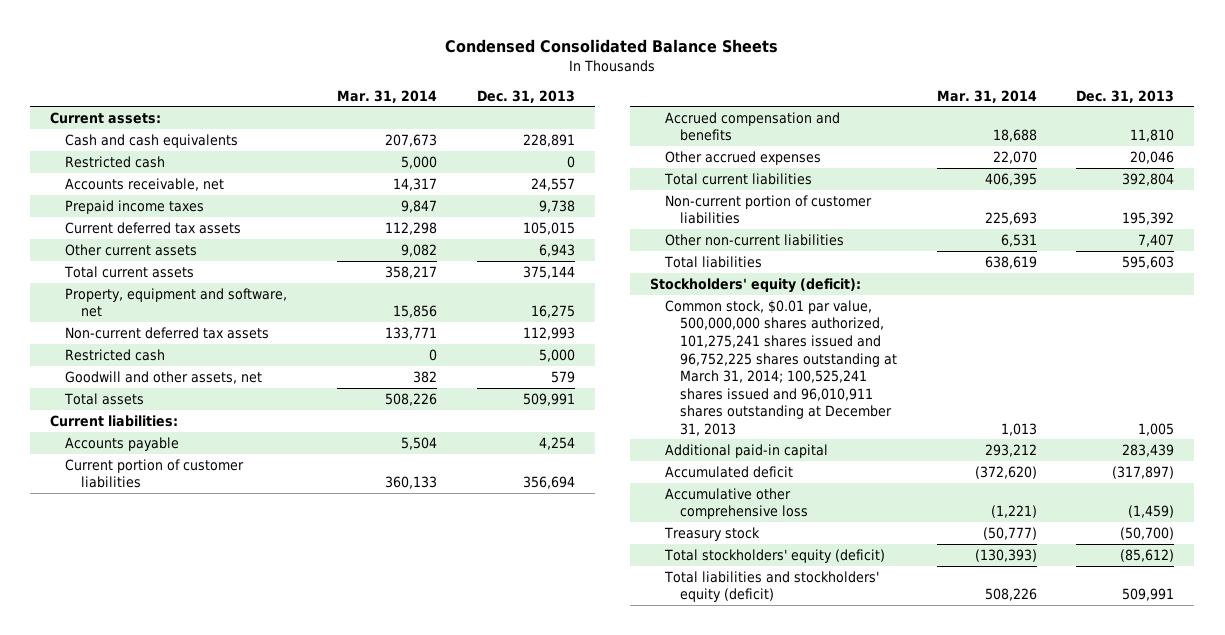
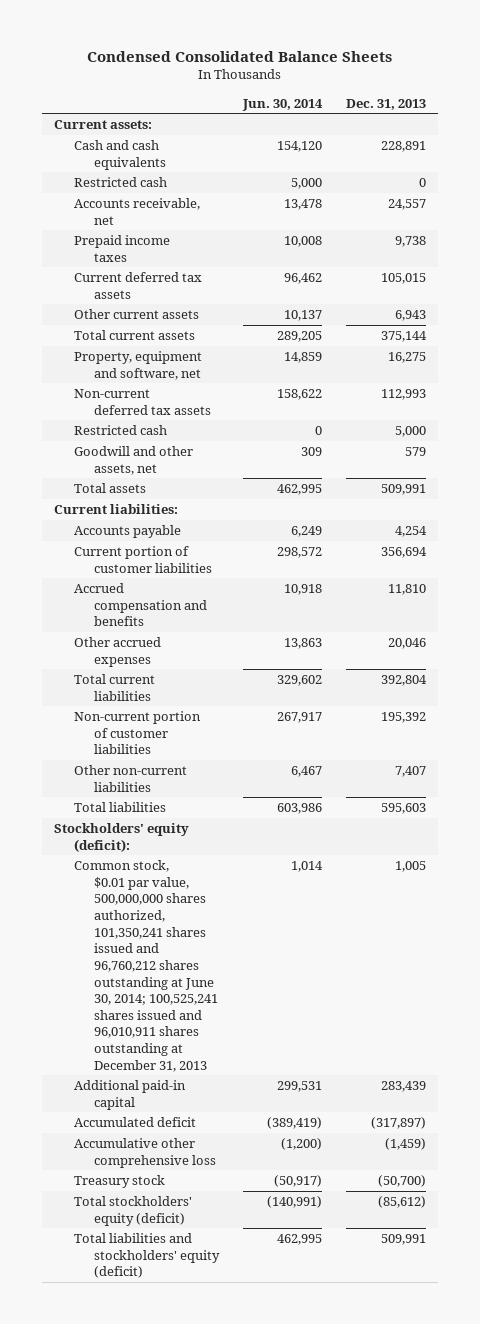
- | Mar. 31, 2014 | Dec. 31, 2013
+ | Jun. 30, 2014 | Dec. 31, 2013
- Common stock, $0.01 par value, 500,000,000 shares authorized, 101,275,241 shares issued and 96,752,225 shares outstanding at March 31, 2014; 100,525,241 shares issued and 96,010,911 shares outstanding at December 31, 2013 | 1,013 | 1,005
+ Common stock, $0.01 par value, 500,000,000 shares authorized, 101,350,241 shares issued and 96,760,212 shares outstanding at June 30, 2014; 100,525,241 shares issued and 96,010,911 shares outstanding at December 31, 2013 | 1,014 | 1,005

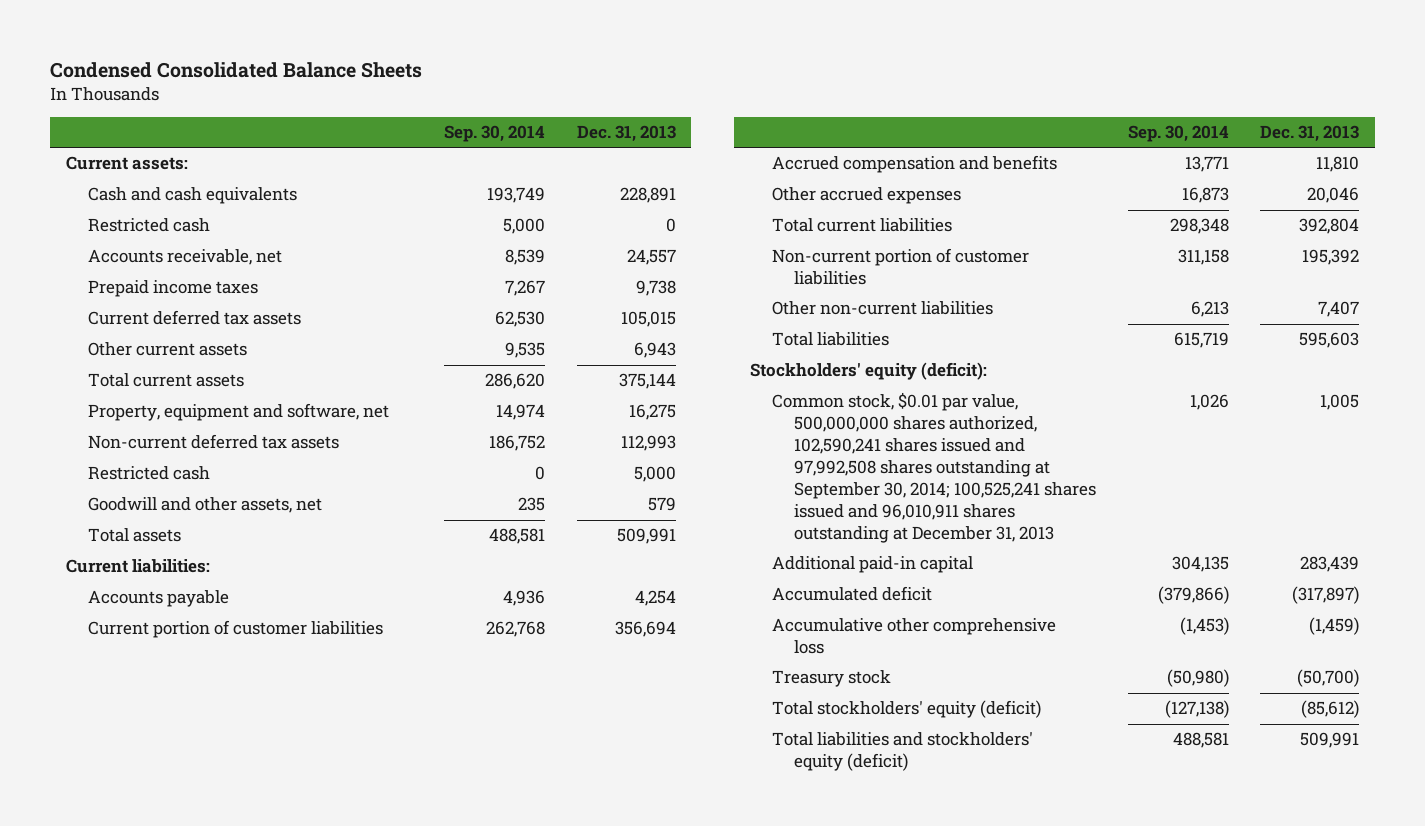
- | Jun. 30, 2014 | Dec. 31, 2013
+ | Sep. 30, 2014 | Dec. 31, 2013
- Common stock, $0.01 par value, 500,000,000 shares authorized, 101,350,241 shares issued and 96,760,212 shares outstanding at June 30, 2014; 100,525,241 shares issued and 96,010,911 shares outstanding at December 31, 2013 | 1,014 | 1,005
+ Common stock, $0.01 par value, 500,000,000 shares authorized, 102,590,241 shares issued and 97,992,508 shares outstanding at September 30, 2014; 100,525,241 shares issued and 96,010,911 shares outstanding at December 31, 2013 | 1,026 | 1,005

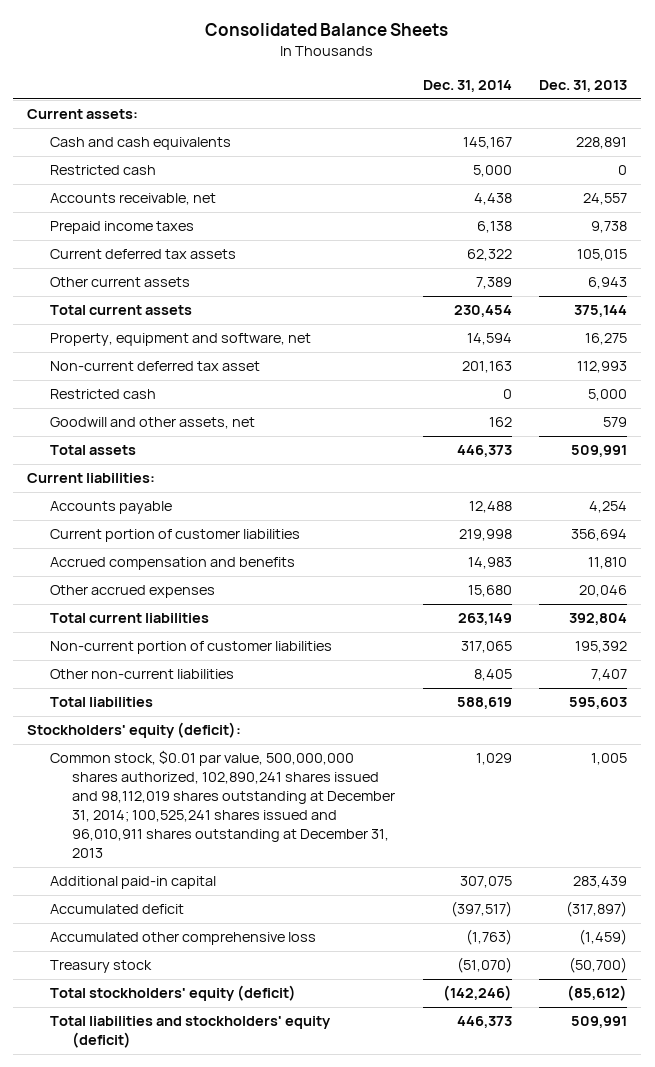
- Condensed Consolidated Balance Sheets
+ Consolidated Balance Sheets
- | Sep. 30, 2014 | Dec. 31, 2013
+ | Dec. 31, 2014 | Dec. 31, 2013
- Non-current deferred tax assets | 186,752 | 112,993
+ Non-current deferred tax asset | 201,163 | 112,993
- Common stock, $0.01 par value, 500,000,000 shares authorized, 102,590,241 shares issued and 97,992,508 shares outstanding at September 30, 2014; 100,525,241 shares issued and 96,010,911 shares outstanding at December 31, 2013 | 1,026 | 1,005
+ Common stock, $0.01 par value, 500,000,000 shares authorized, 102,890,241 shares issued and 98,112,019 shares outstanding at December 31, 2014; 100,525,241 shares issued and 96,010,911 shares outstanding at December 31, 2013 | 1,029 | 1,005
- Accumulative other comprehensive loss | (1,453) | (1,459)
+ Accumulated other comprehensive loss | (1,763) | (1,459)

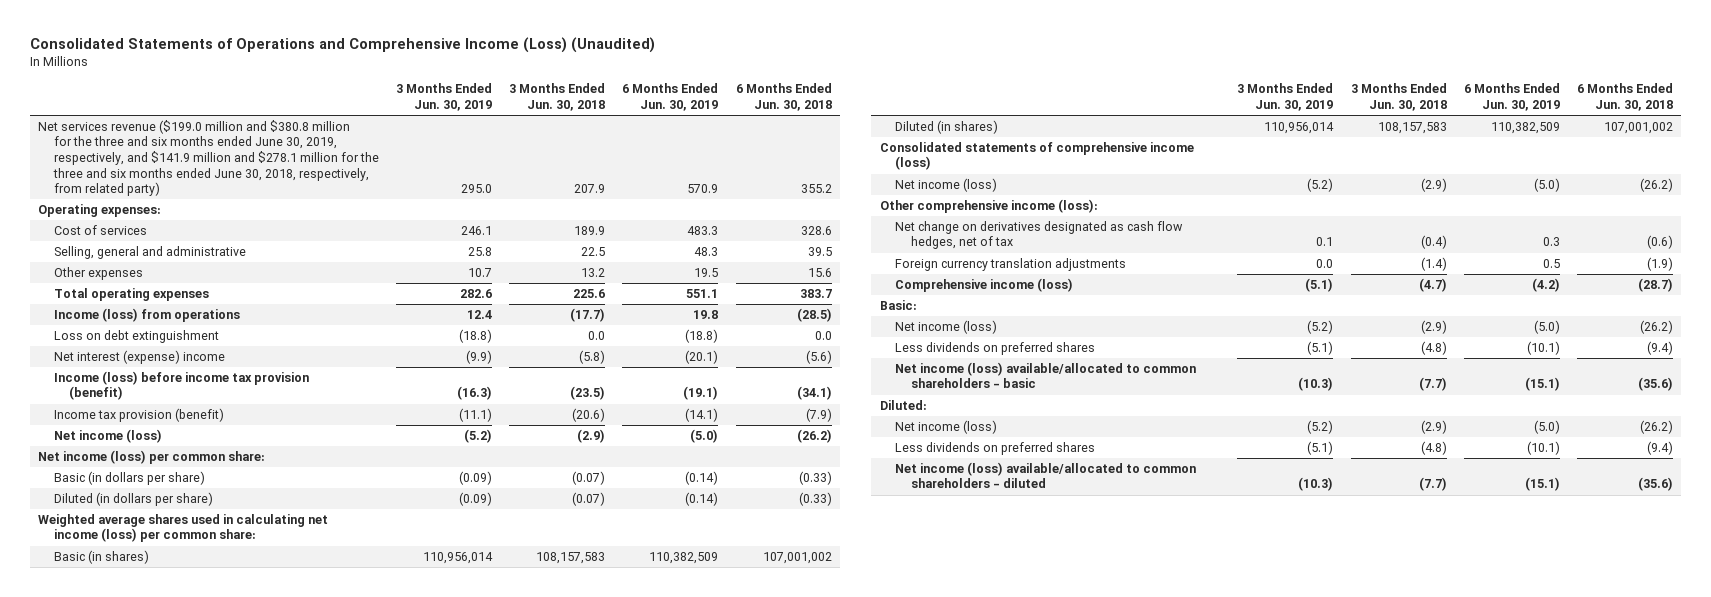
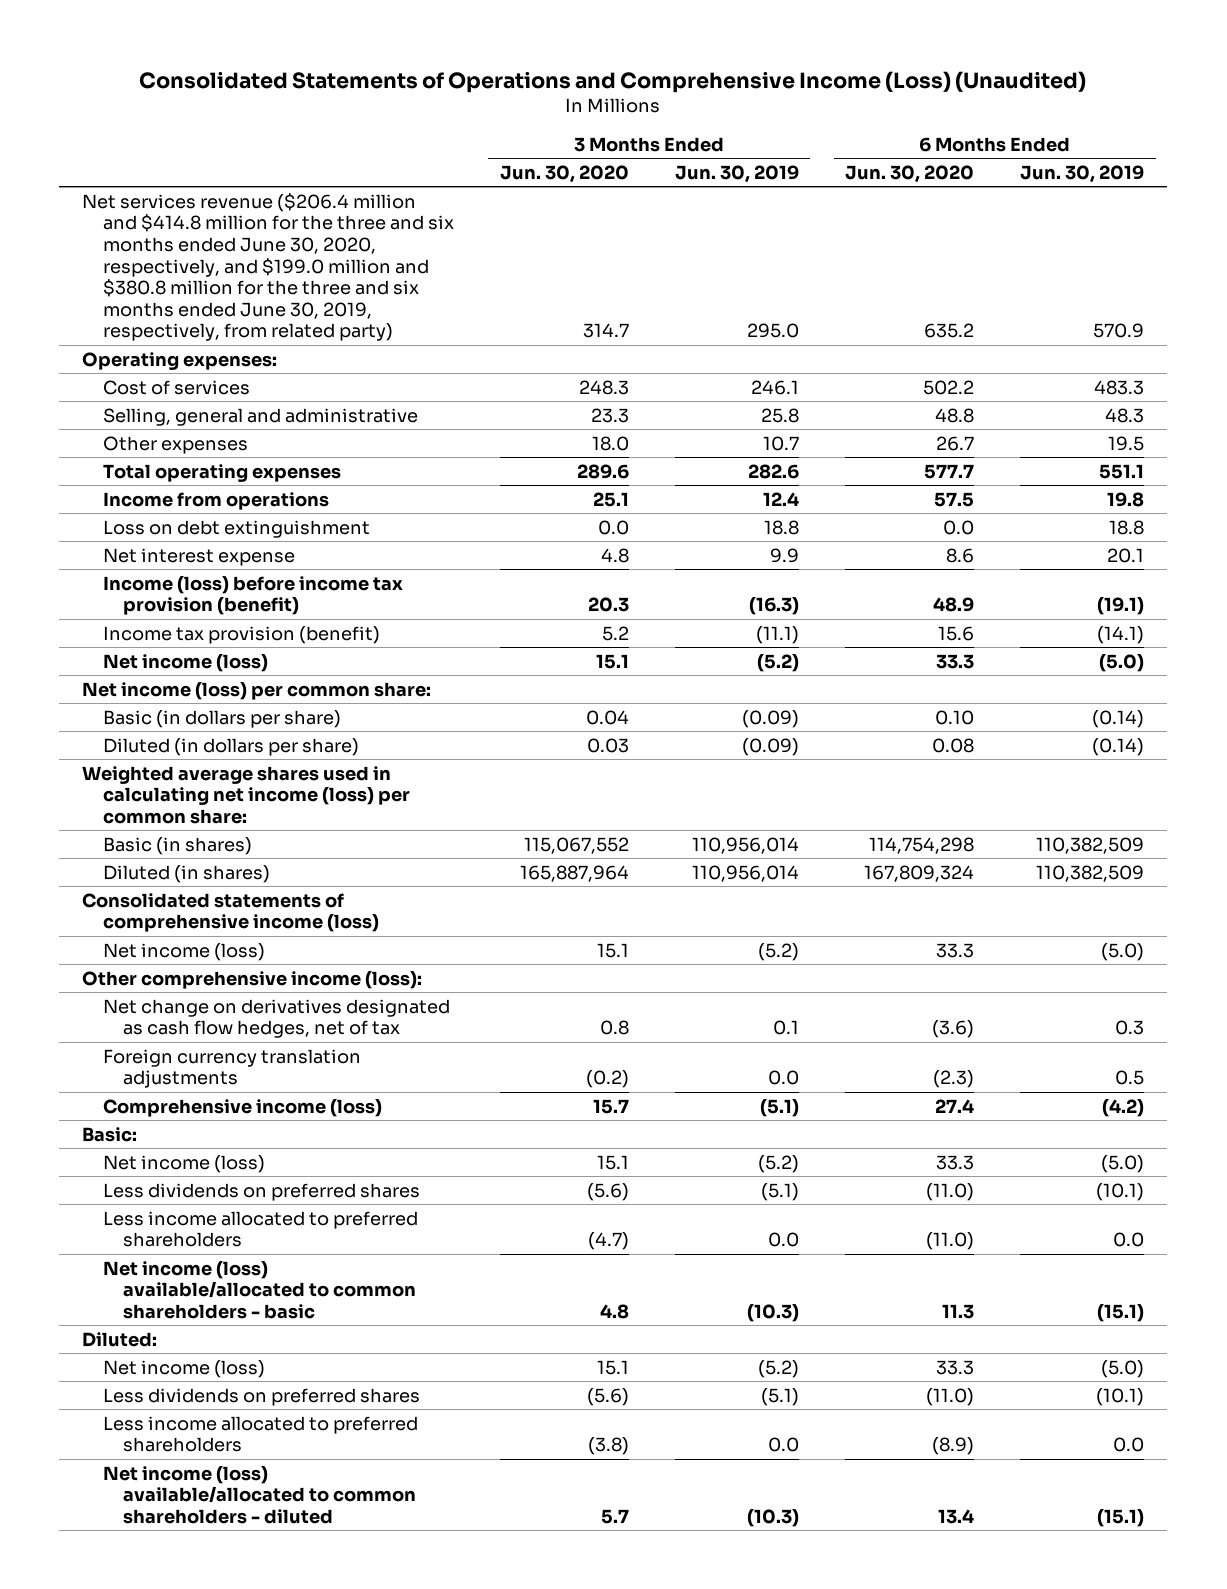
- | 3 Months Ended Jun. 30, 2019 | 3 Months Ended Jun. 30, 2018 | 6 Months Ended Jun. 30, 2019 | 6 Months Ended Jun. 30, 2018
+ | 3 Months Ended Jun. 30, 2020 | 3 Months Ended Jun. 30, 2019 | 6 Months Ended Jun. 30, 2020 | 6 Months Ended Jun. 30, 2019
- Net services revenue ($199.0 million and $380.8 million for the three and six months ended June 30, 2019, respectively, and $141.9 million and $278.1 million for the three and six months ended June 30, 2018, respectively, from related party) | 295.0 | 207.9 | 570.9 | 355.2
+ Net services revenue ($206.4 million and $414.8 million for the three and six months ended June 30, 2020, respectively, and $199.0 million and $380.8 million for the three and six months ended June 30, 2019, respectively, from related party) | 314.7 | 295.0 | 635.2 | 570.9
- Income (loss) from operations | 12.4 | (17.7) | 19.8 | (28.5)
- Loss on debt extinguishment | (18.8) | 0.0 | (18.8) | 0.0
- Net interest (expense) income | (9.9) | (5.8) | (20.1) | (5.6)
+ Income from operations | 25.1 | 12.4 | 57.5 | 19.8
+ Loss on debt extinguishment | 0.0 | 18.8 | 0.0 | 18.8
+ Net interest expense | 4.8 | 9.9 | 8.6 | 20.1
+ Less income allocated to preferred shareholders | (4.7) | 0.0 | (11.0) | 0.0
+ Less income allocated to preferred shareholders | (3.8) | 0.0 | (8.9) | 0.0

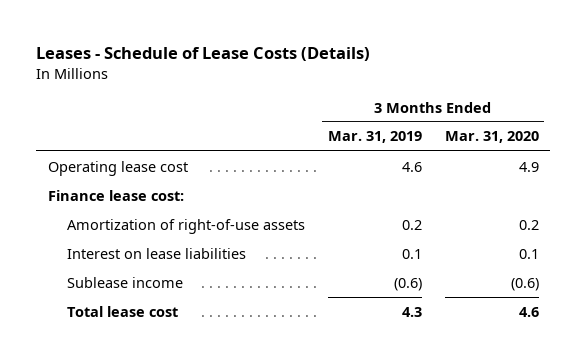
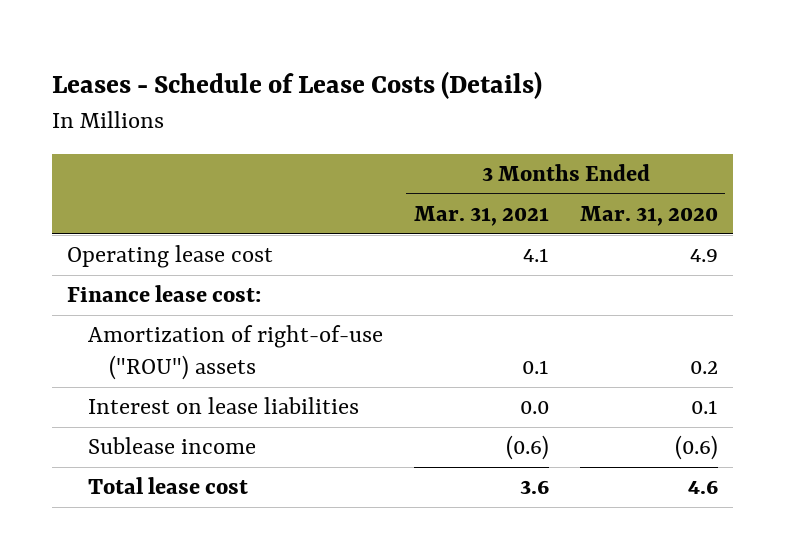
- | 3 Months Ended Mar. 31, 2019 | 3 Months Ended Mar. 31, 2020
+ | 3 Months Ended Mar. 31, 2021 | 3 Months Ended Mar. 31, 2020
- Amortization of right-of-use assets | 0.2 | 0.2
+ Amortization of right-of-use ("ROU") assets | 0.1 | 0.2

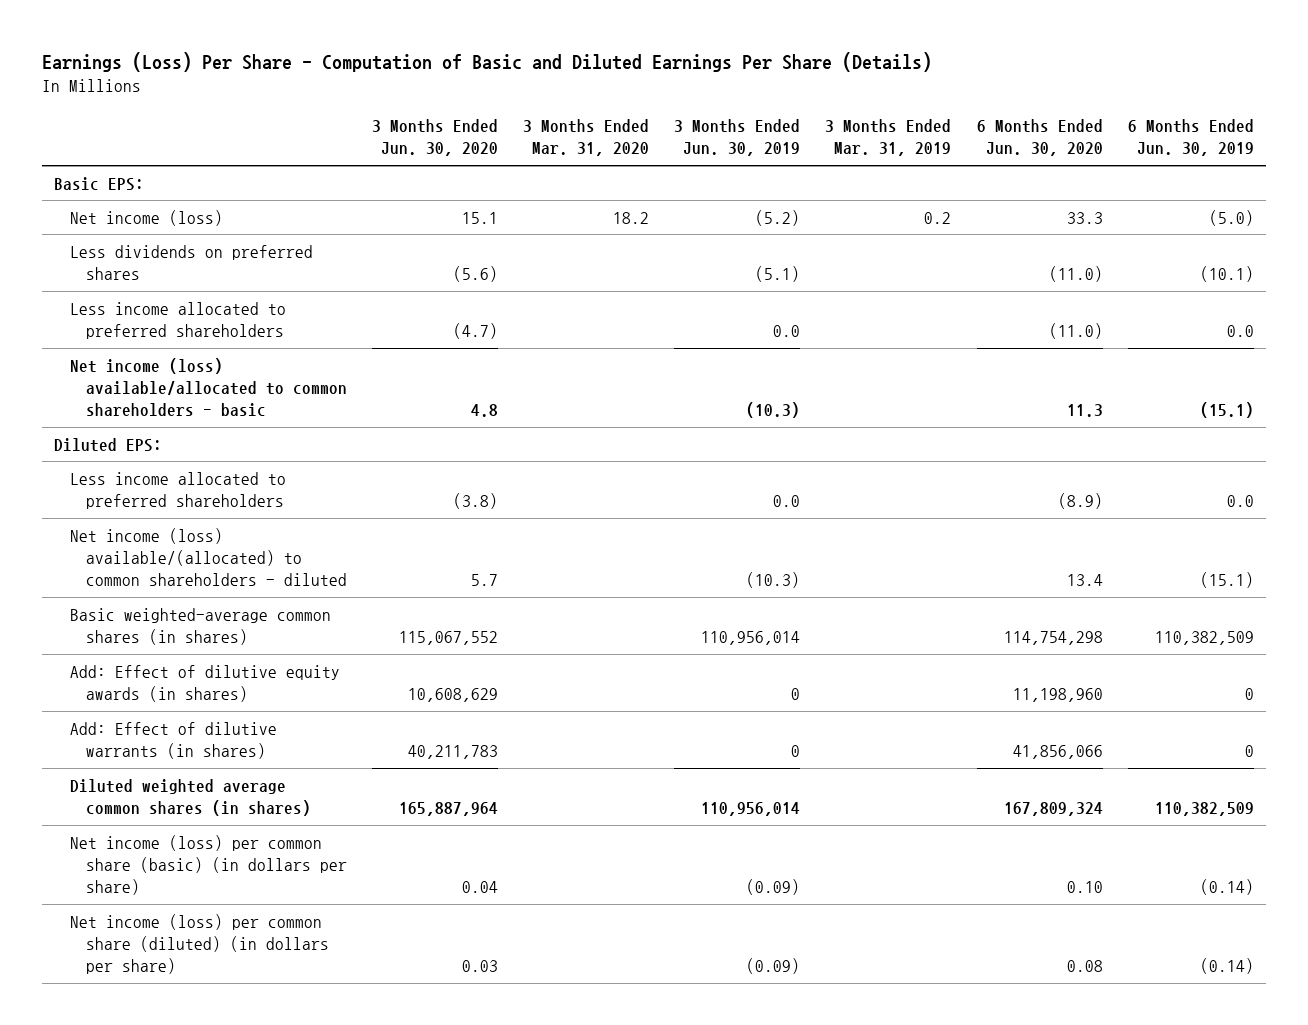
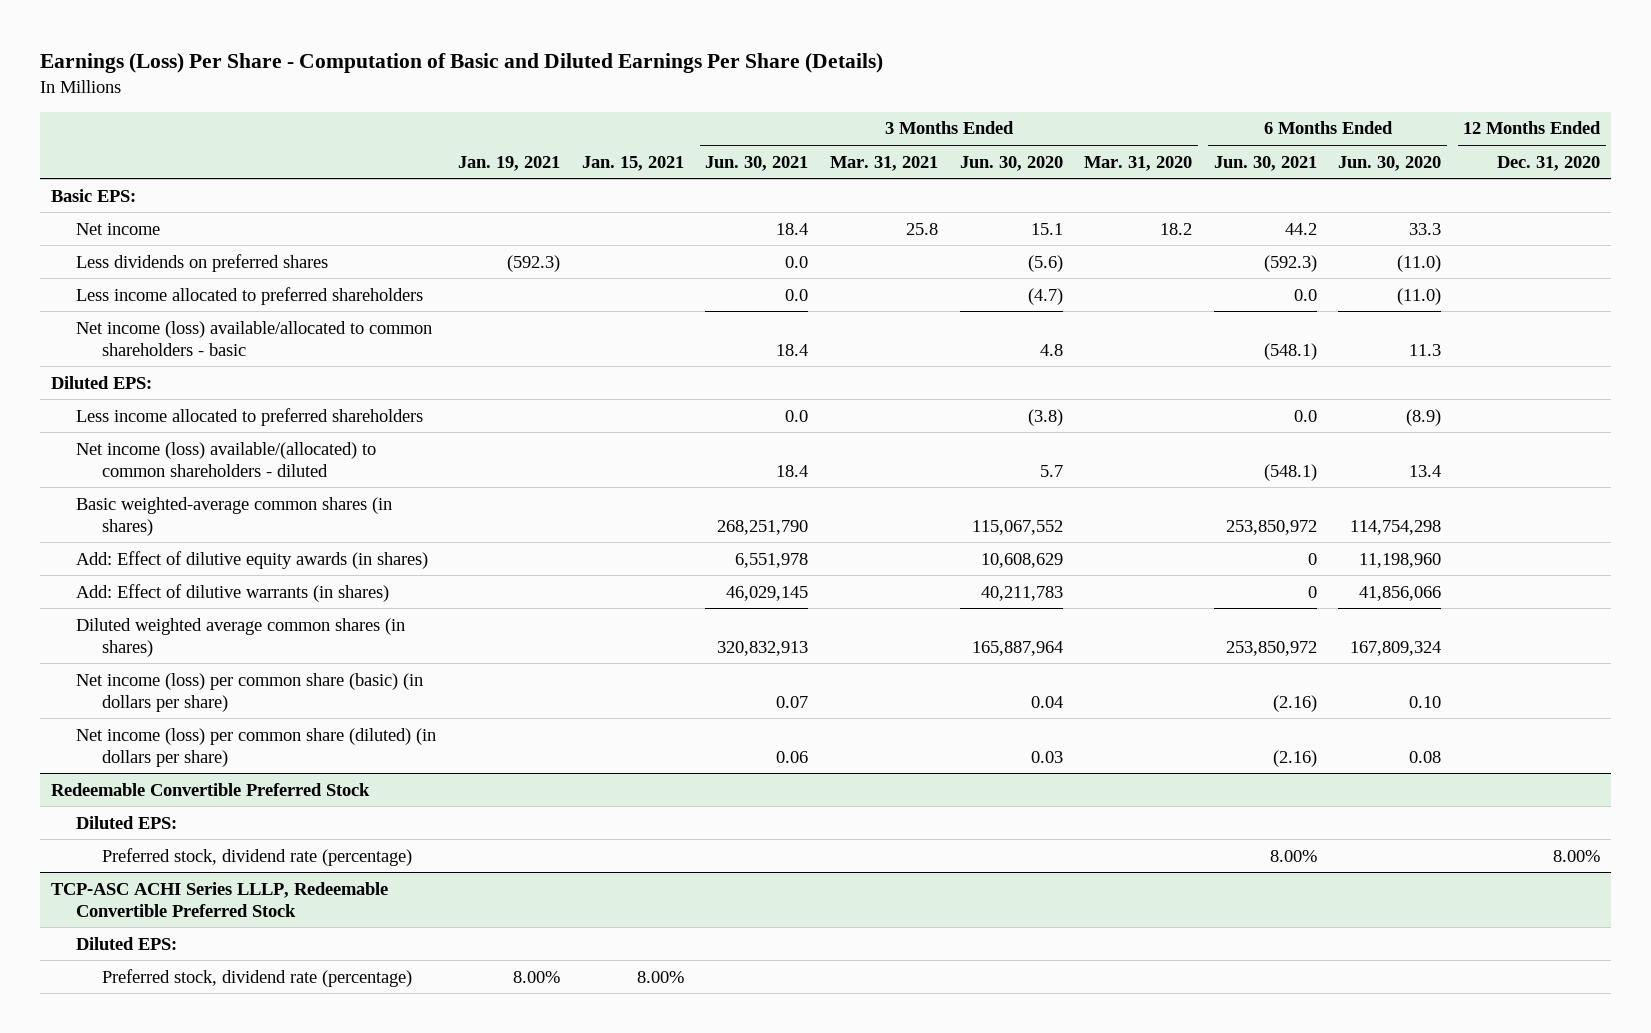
- | 3 Months Ended Jun. 30, 2020 | 3 Months Ended Mar. 31, 2020 | 3 Months Ended Jun. 30, 2019 | 3 Months Ended Mar. 31, 2019 | 6 Months Ended Jun. 30, 2020 | 6 Months Ended Jun. 30, 2019
+ | Jan. 19, 2021 | Jan. 15, 2021 | 3 Months Ended Jun. 30, 2021 | 3 Months Ended Mar. 31, 2021 | 3 Months Ended Jun. 30, 2020 | 3 Months Ended Mar. 31, 2020 | 6 Months Ended Jun. 30, 2021 | 6 Months Ended Jun. 30, 2020 | 12 Months Ended Dec. 31, 2020
- Net income (loss) | 15.1 | 18.2 | (5.2) | 0.2 | 33.3 | (5.0)
+ Net income | | | 18.4 | 25.8 | 15.1 | 18.2 | 44.2 | 33.3 |
+ Redeemable Convertible Preferred Stock
+ Diluted EPS:
+ Preferred stock, dividend rate (percentage) | | | | | | | 8.00% | | 8.00%
+ TCP-ASC ACHI Series LLLP, Redeemable Convertible Preferred Stock
+ Diluted EPS:
+ Preferred stock, dividend rate (percentage) | 8.00% | 8.00% | | | | | | |

